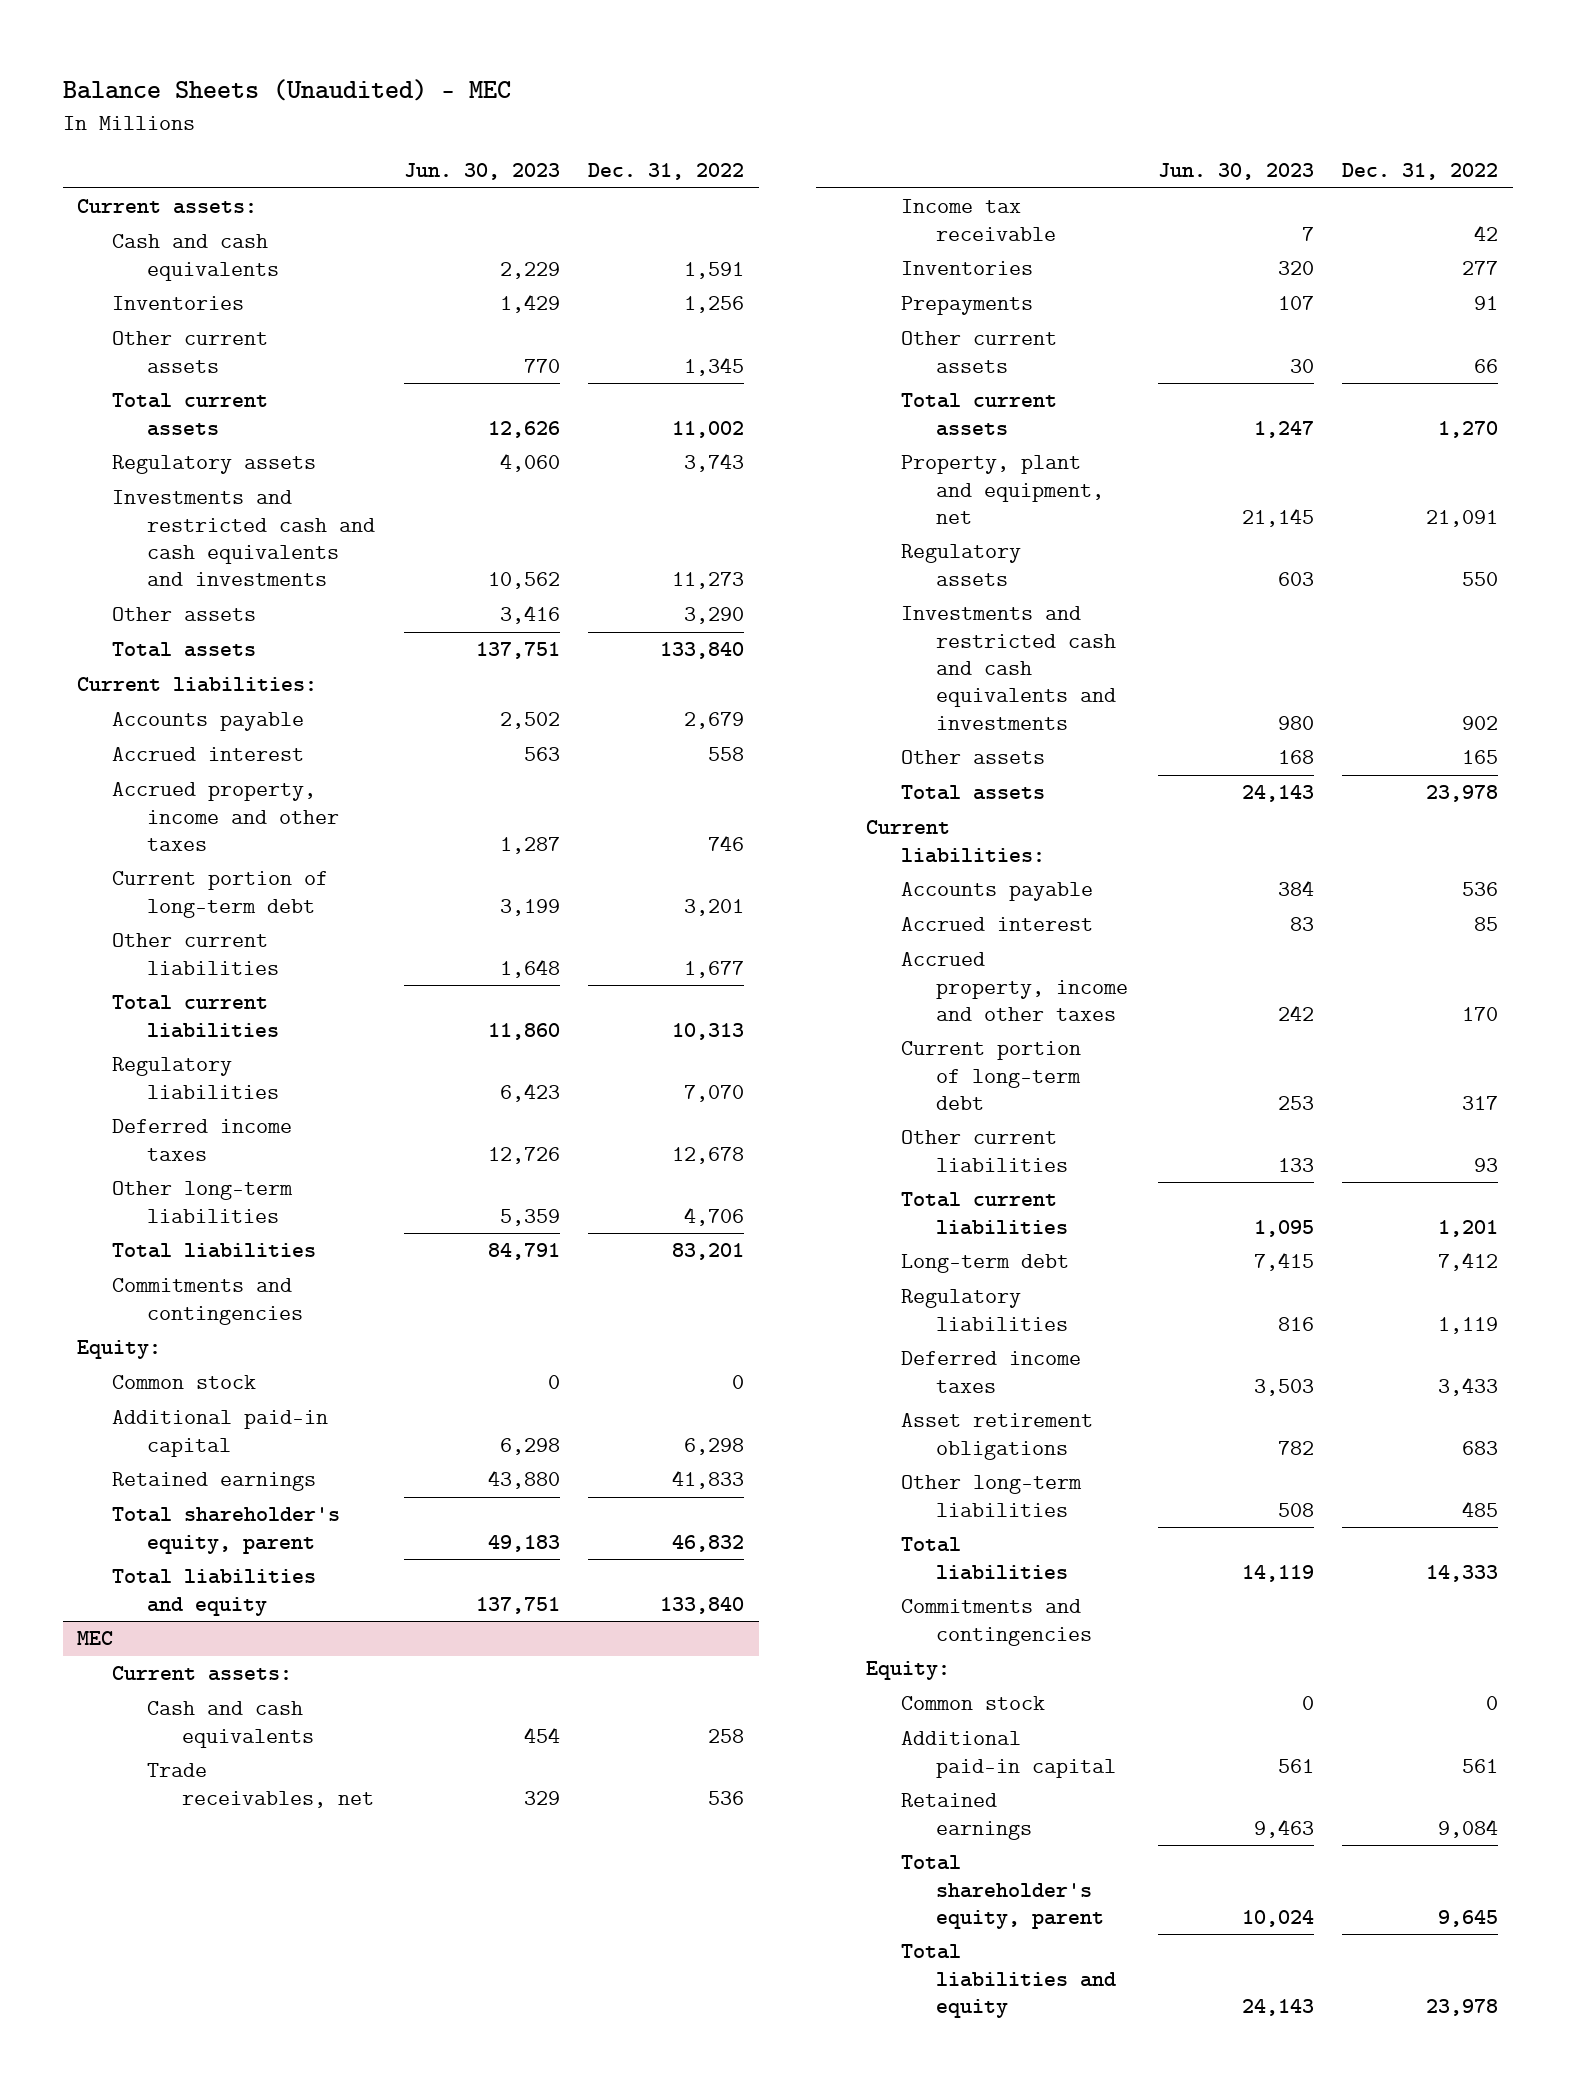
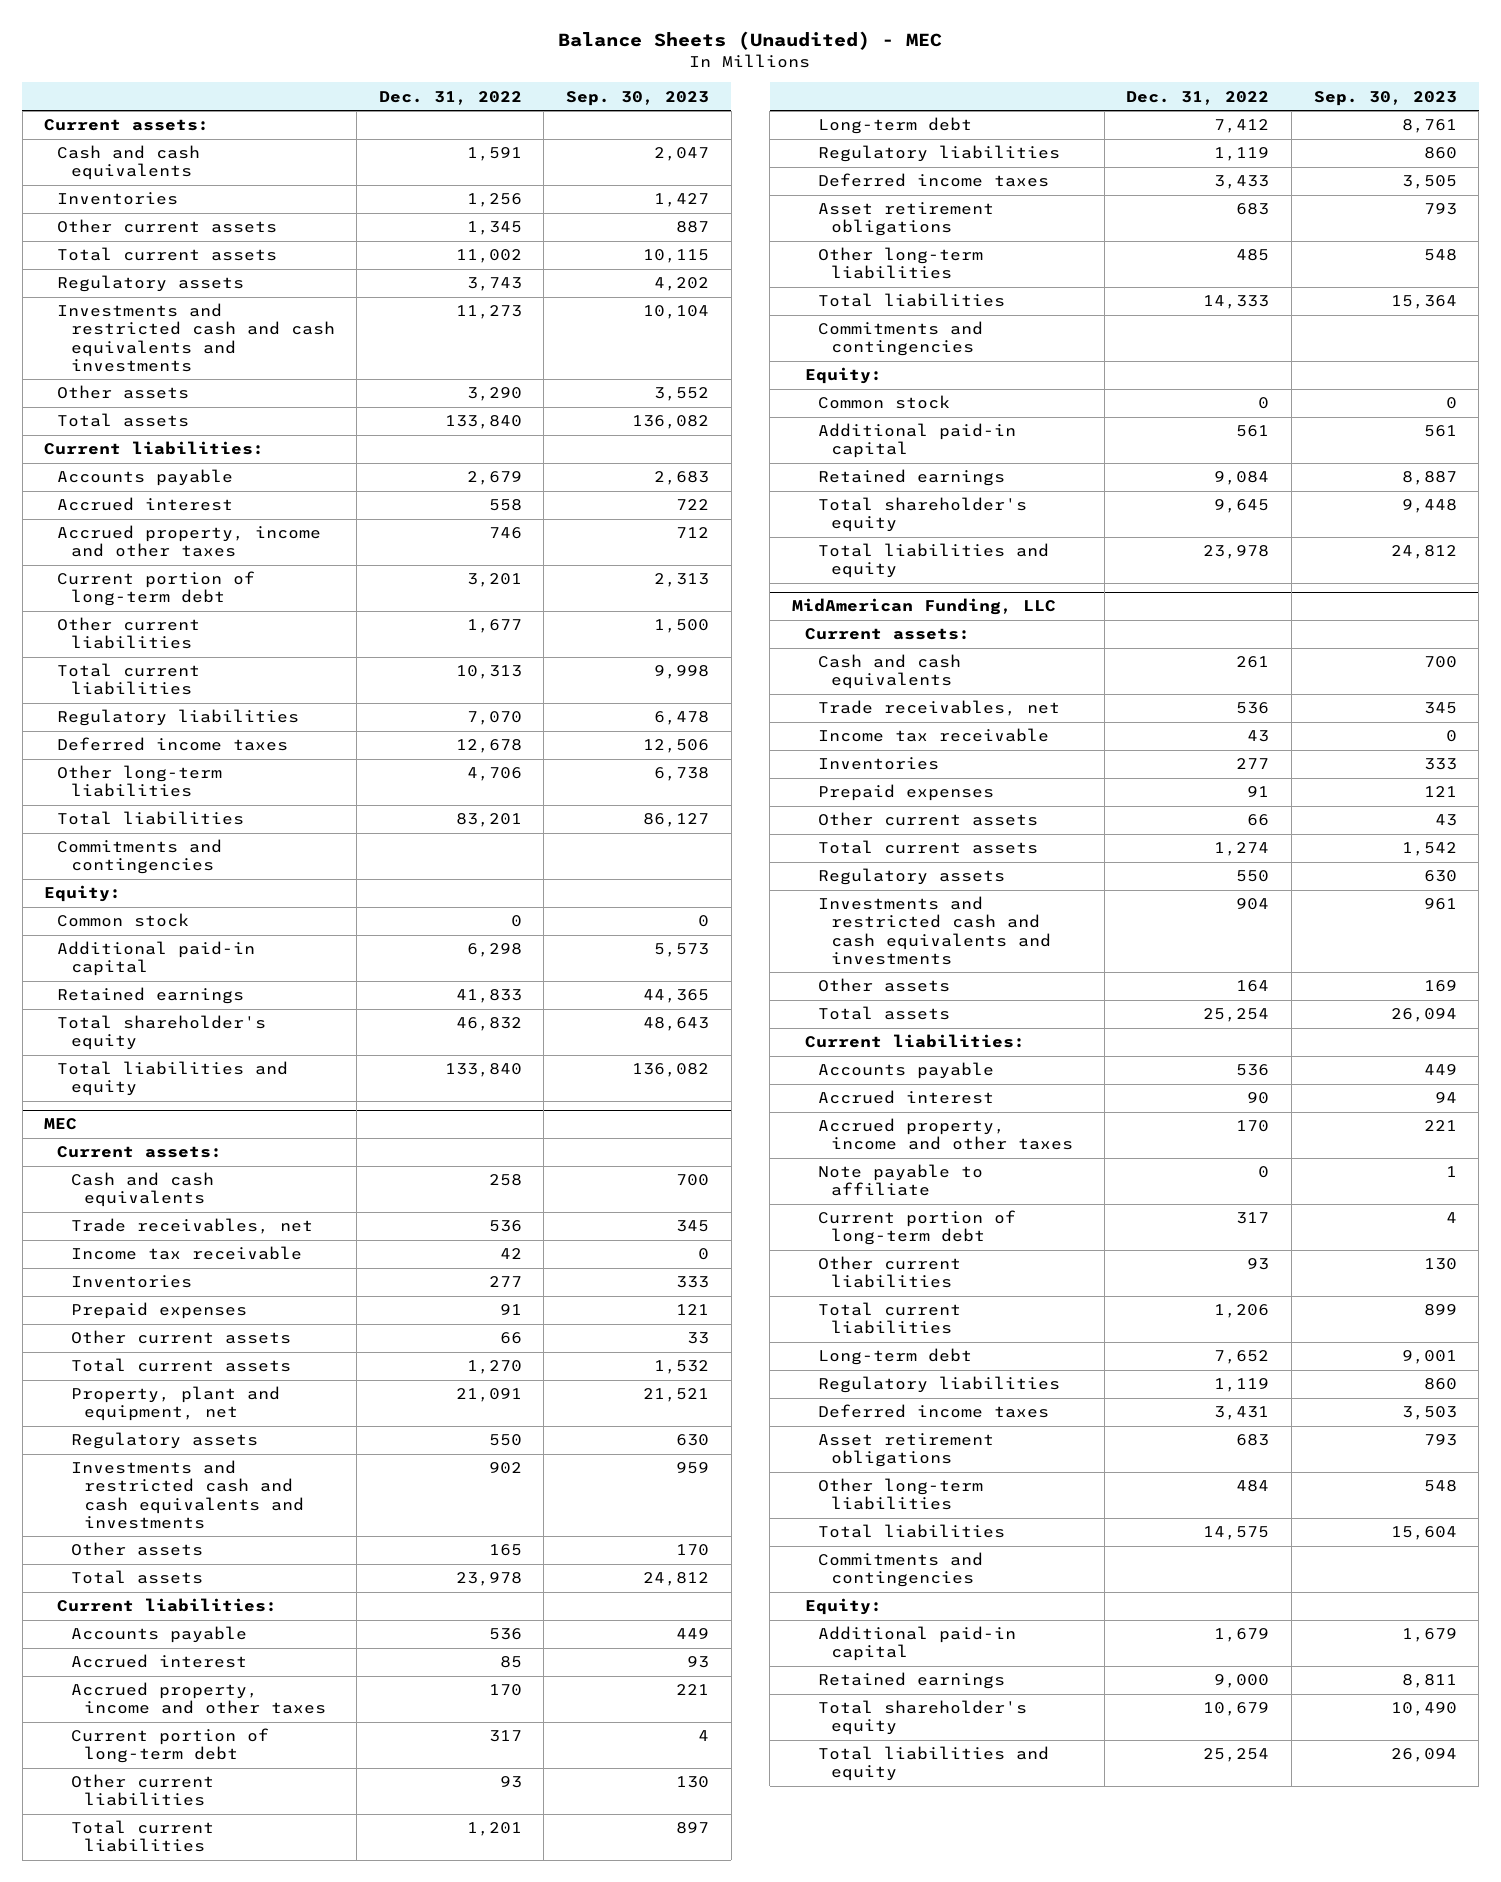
- | Jun. 30, 2023 | Dec. 31, 2022
+ | Dec. 31, 2022 | Sep. 30, 2023
- Total shareholder's equity, parent | 49,183 | 46,832
+ Total shareholder's equity | 46,832 | 48,643
@ MEC
- Prepayments | 107 | 91
+ Prepaid expenses | 91 | 121
- Total shareholder's equity, parent | 10,024 | 9,645
+ Total shareholder's equity | 9,645 | 9,448
+ MidAmerican Funding, LLC
+ Current assets:
+ Cash and cash equivalents | 261 | 700
+ Trade receivables, net | 536 | 345
+ Income tax receivable | 43 | 0
+ Inventories | 277 | 333
+ Prepaid expenses | 91 | 121
+ Other current assets | 66 | 43
+ Total current assets | 1,274 | 1,542
+ Regulatory assets | 550 | 630
+ Investments and restricted cash and cash equivalents and investments | 904 | 961
+ Other assets | 164 | 169
+ Total assets | 25,254 | 26,094
+ Current liabilities:
+ Accounts payable | 536 | 449
+ Accrued interest | 90 | 94
+ Accrued property, income and other taxes | 170 | 221
+ Note payable to affiliate | 0 | 1
+ Current portion of long-term debt | 317 | 4
+ Other current liabilities | 93 | 130
+ Total current liabilities | 1,206 | 899
+ Long-term debt | 7,652 | 9,001
+ Regulatory liabilities | 1,119 | 860
+ Deferred income taxes | 3,431 | 3,503
+ Asset retirement obligations | 683 | 793
+ Other long-term liabilities | 484 | 548
+ Total liabilities | 14,575 | 15,604
+ Commitments and contingencies
+ Equity:
+ Additional paid-in capital | 1,679 | 1,679
+ Retained earnings | 9,000 | 8,811
+ Total shareholder's equity | 10,679 | 10,490
+ Total liabilities and equity | 25,254 | 26,094

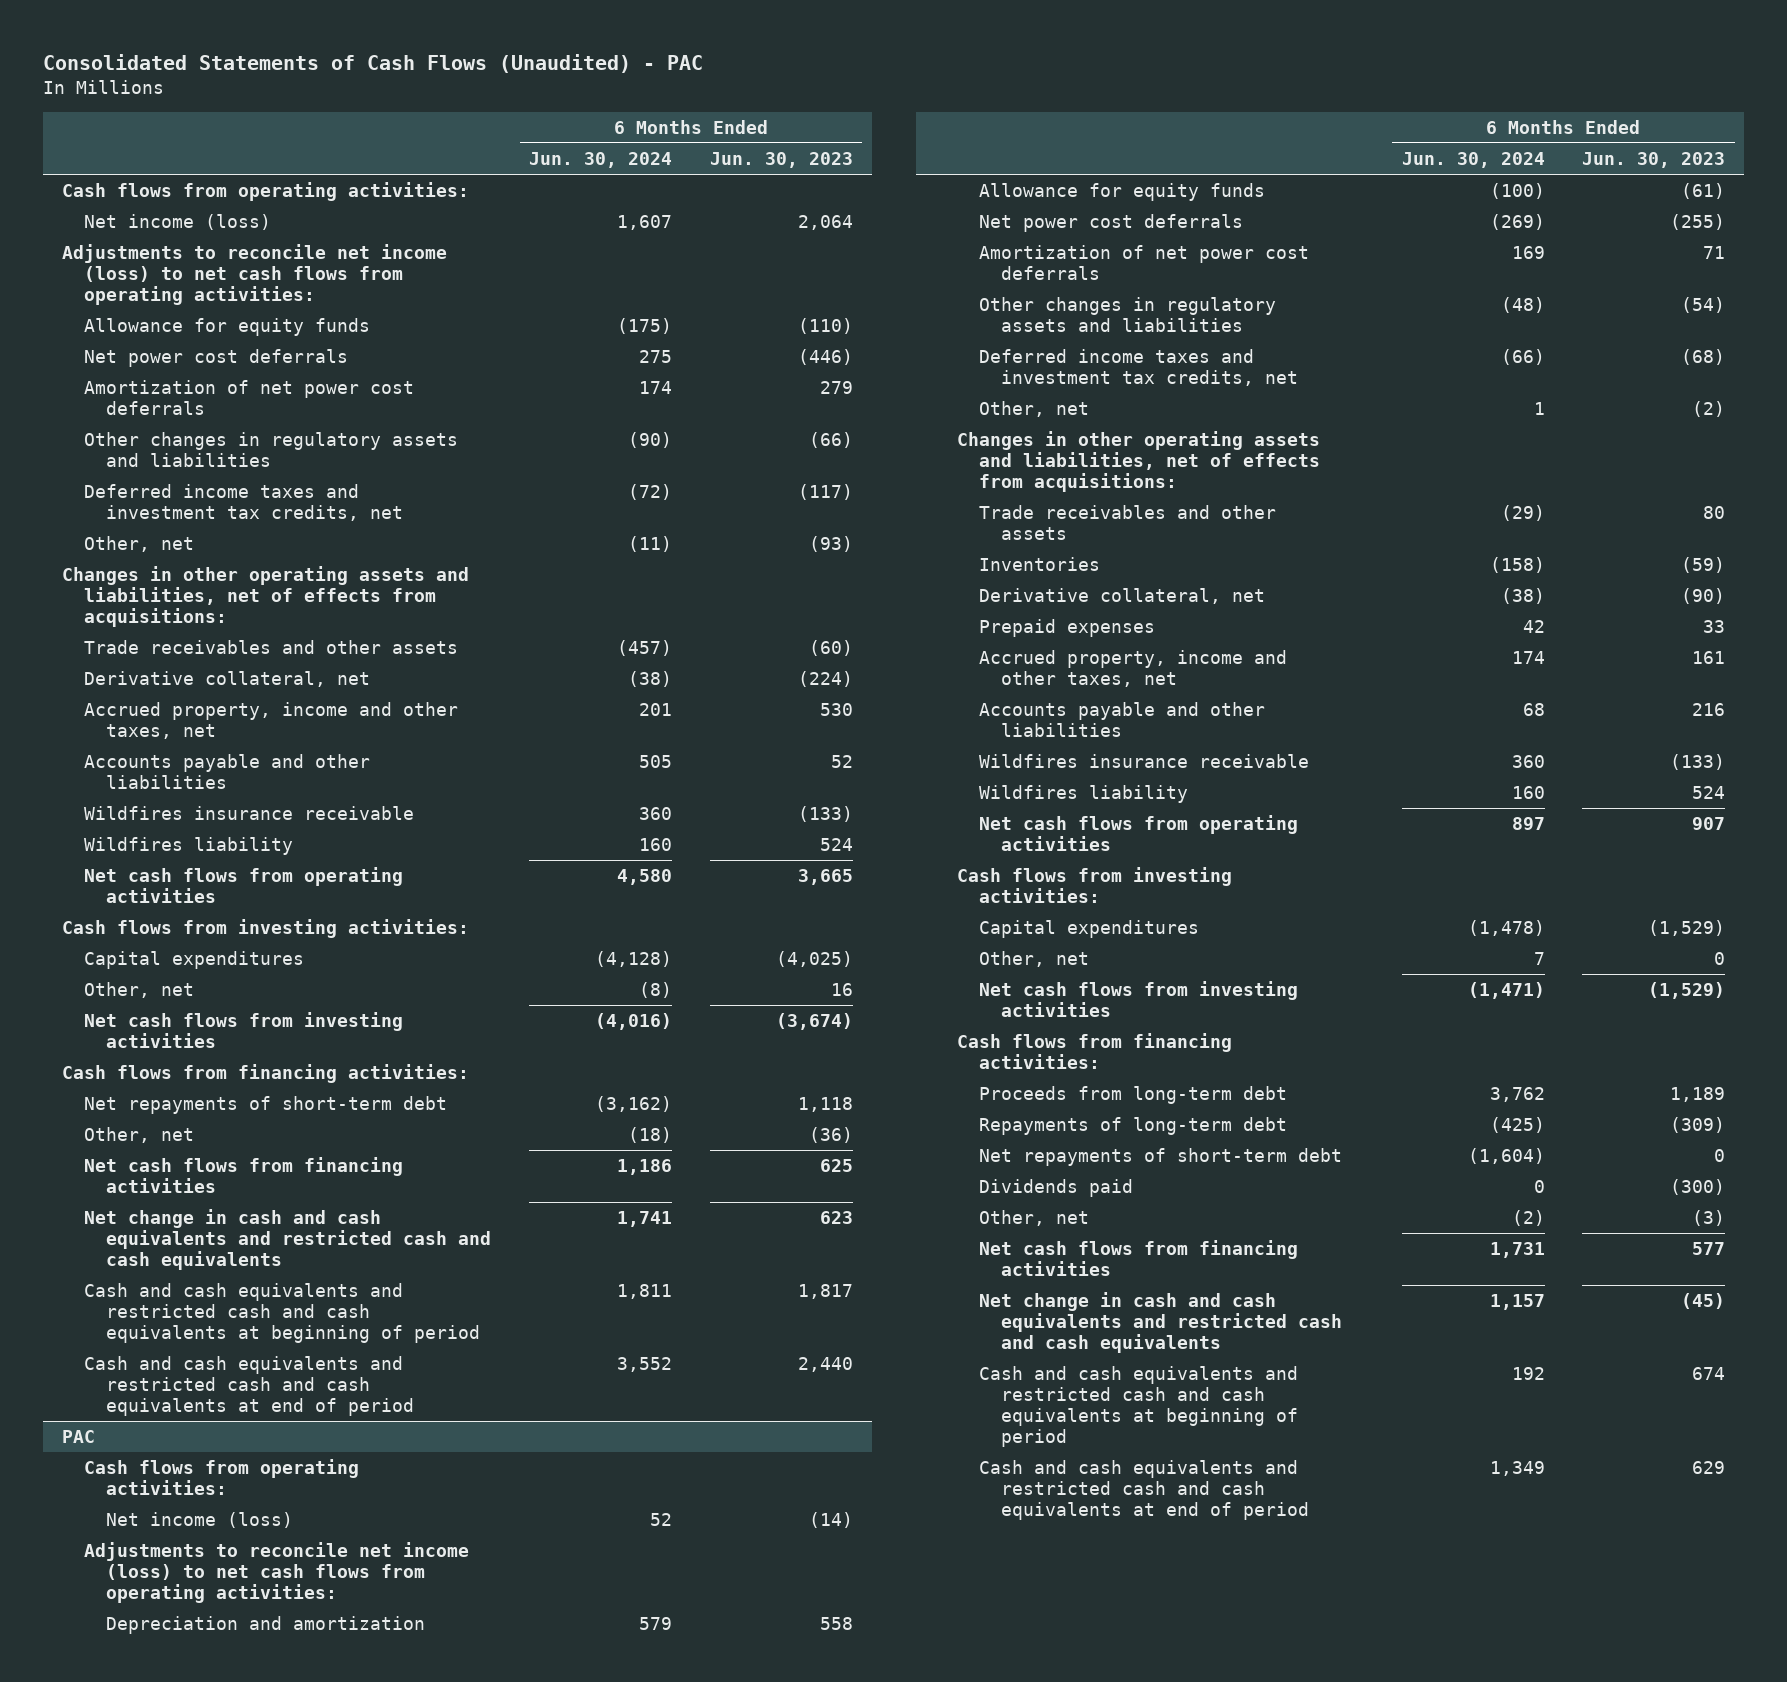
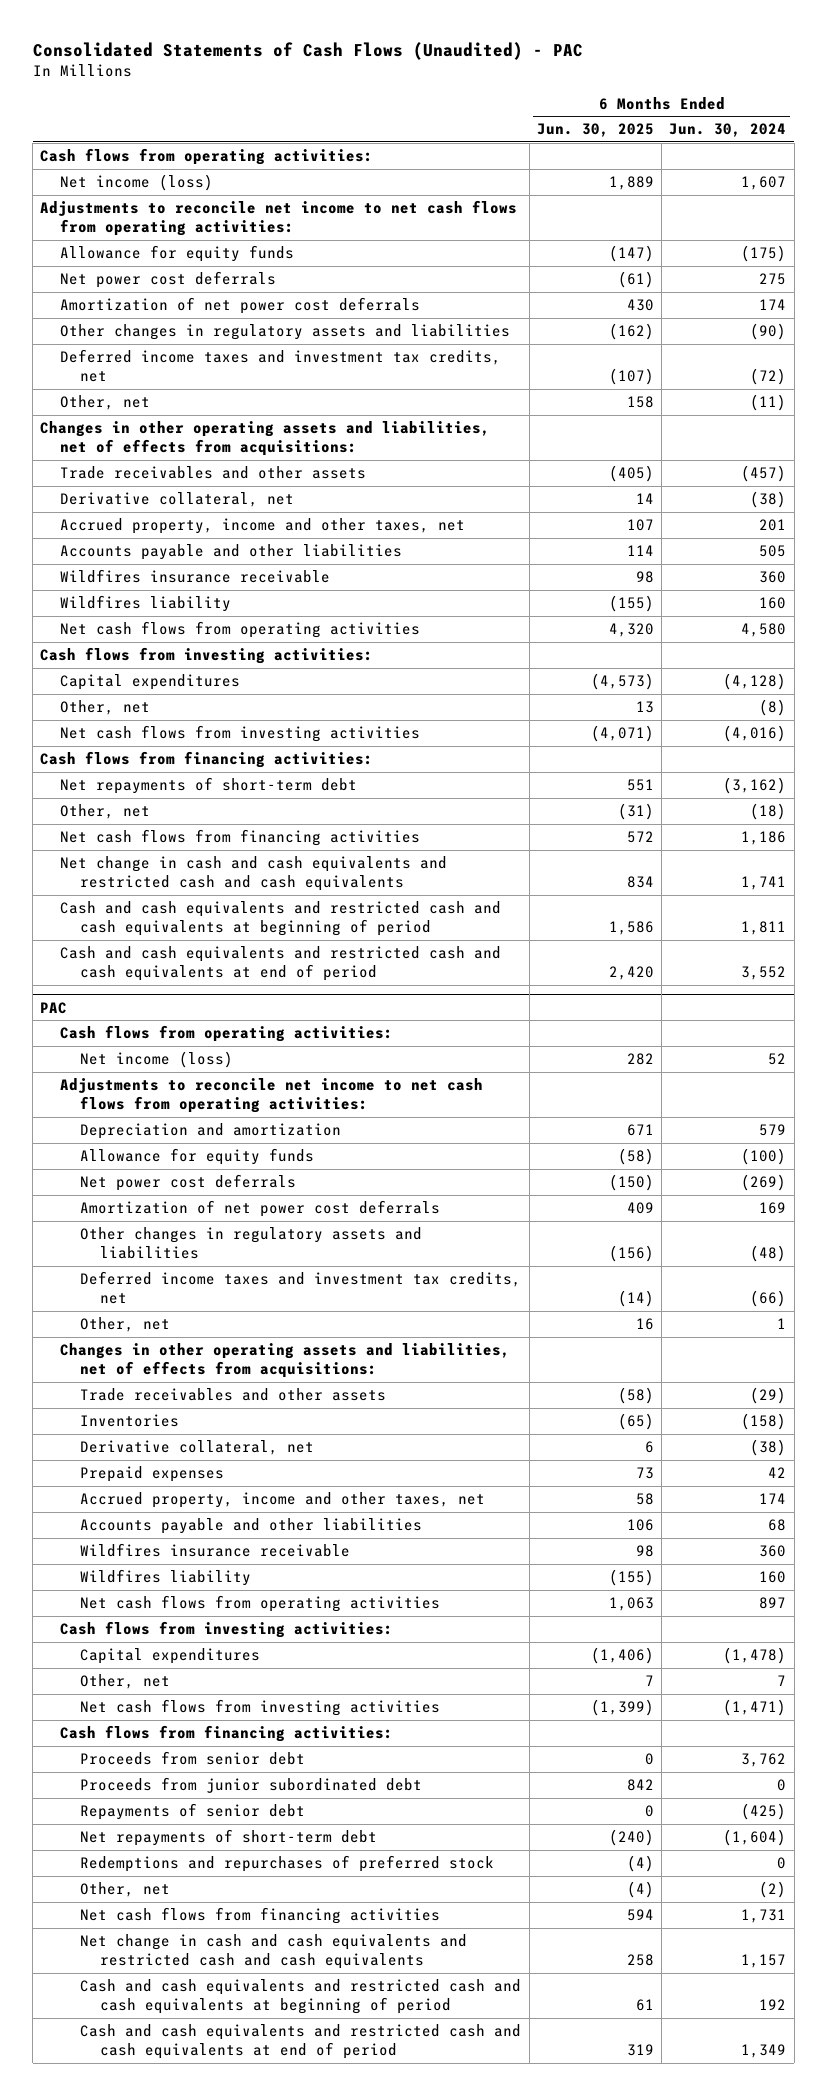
- | 6 Months Ended Jun. 30, 2024 | 6 Months Ended Jun. 30, 2023
+ | 6 Months Ended Jun. 30, 2025 | 6 Months Ended Jun. 30, 2024
- Adjustments to reconcile net income (loss) to net cash flows from operating activities:
+ Adjustments to reconcile net income to net cash flows from operating activities:
@ PAC
- Adjustments to reconcile net income (loss) to net cash flows from operating activities:
+ Adjustments to reconcile net income to net cash flows from operating activities:
- Proceeds from long-term debt | 3,762 | 1,189
- Repayments of long-term debt | (425) | (309)
+ Proceeds from senior debt | 0 | 3,762
+ Proceeds from junior subordinated debt | 842 | 0
+ Repayments of senior debt | 0 | (425)
- Dividends paid | 0 | (300)
+ Redemptions and repurchases of preferred stock | (4) | 0

